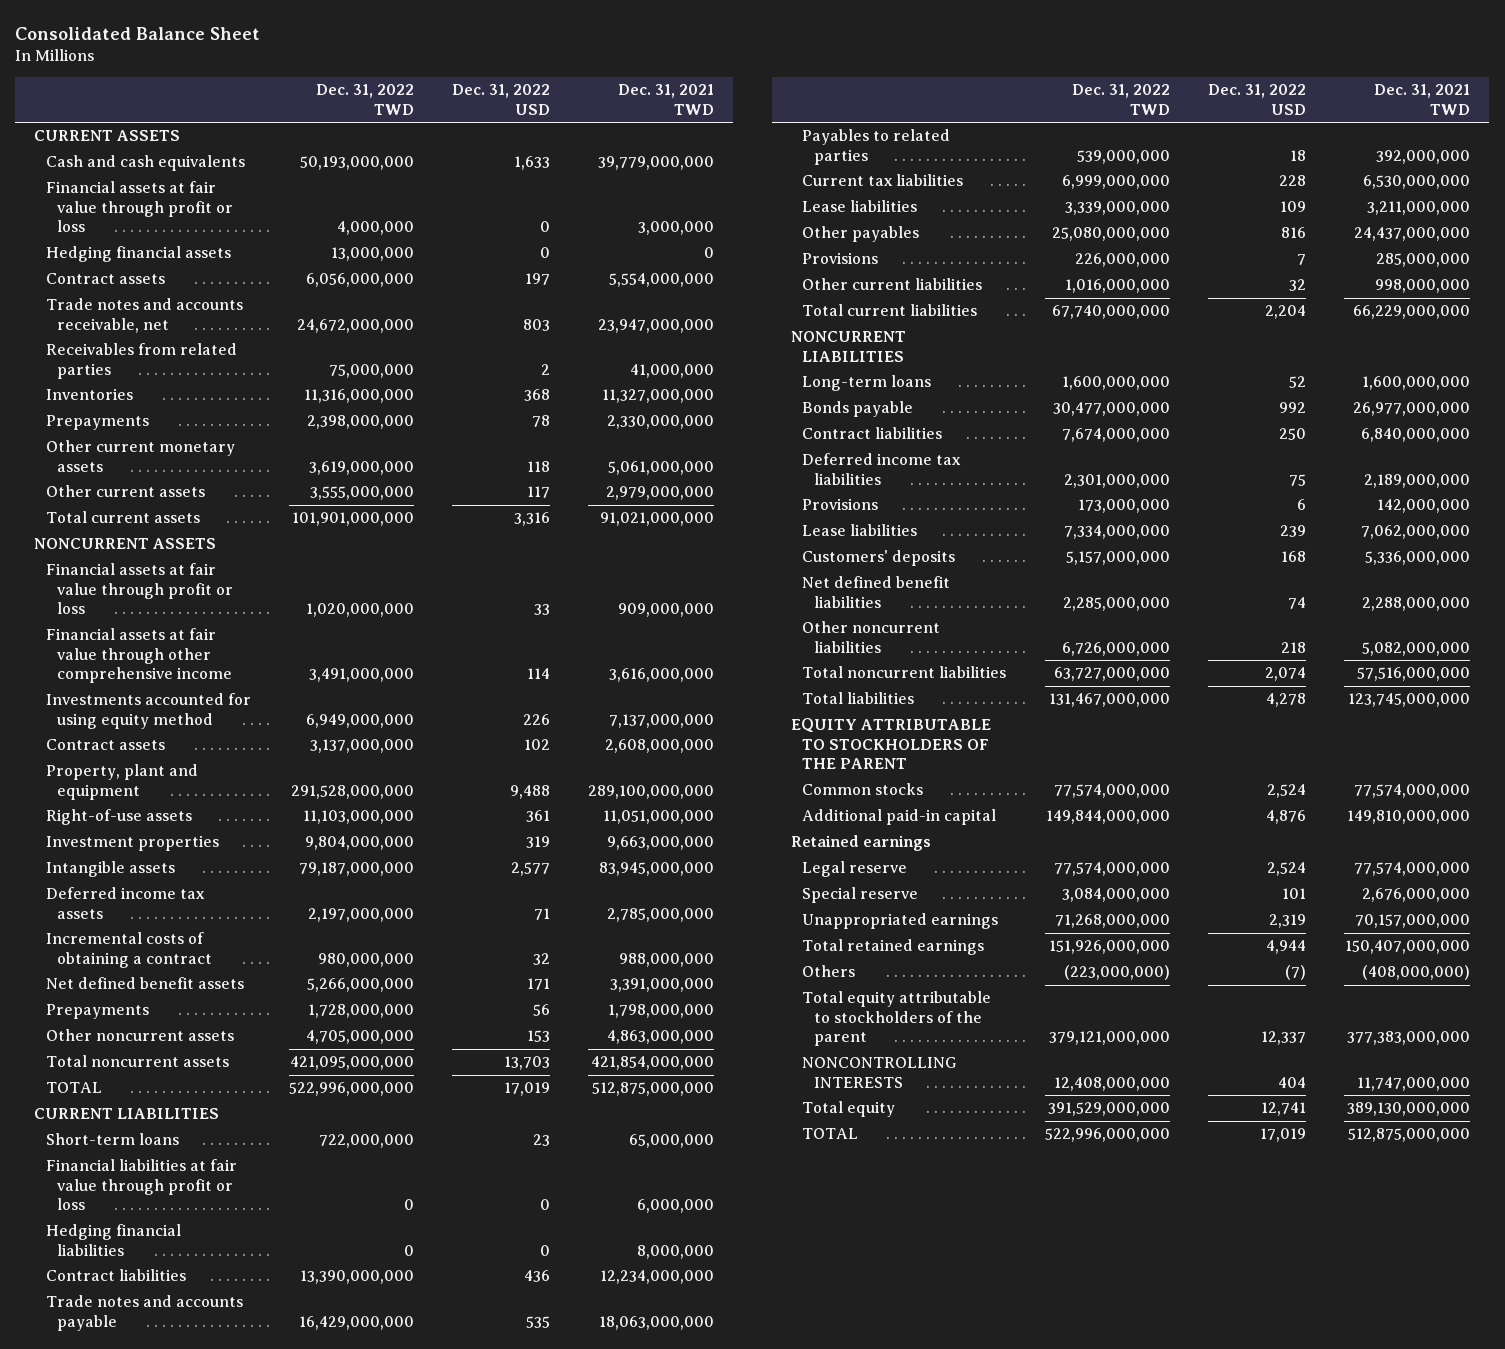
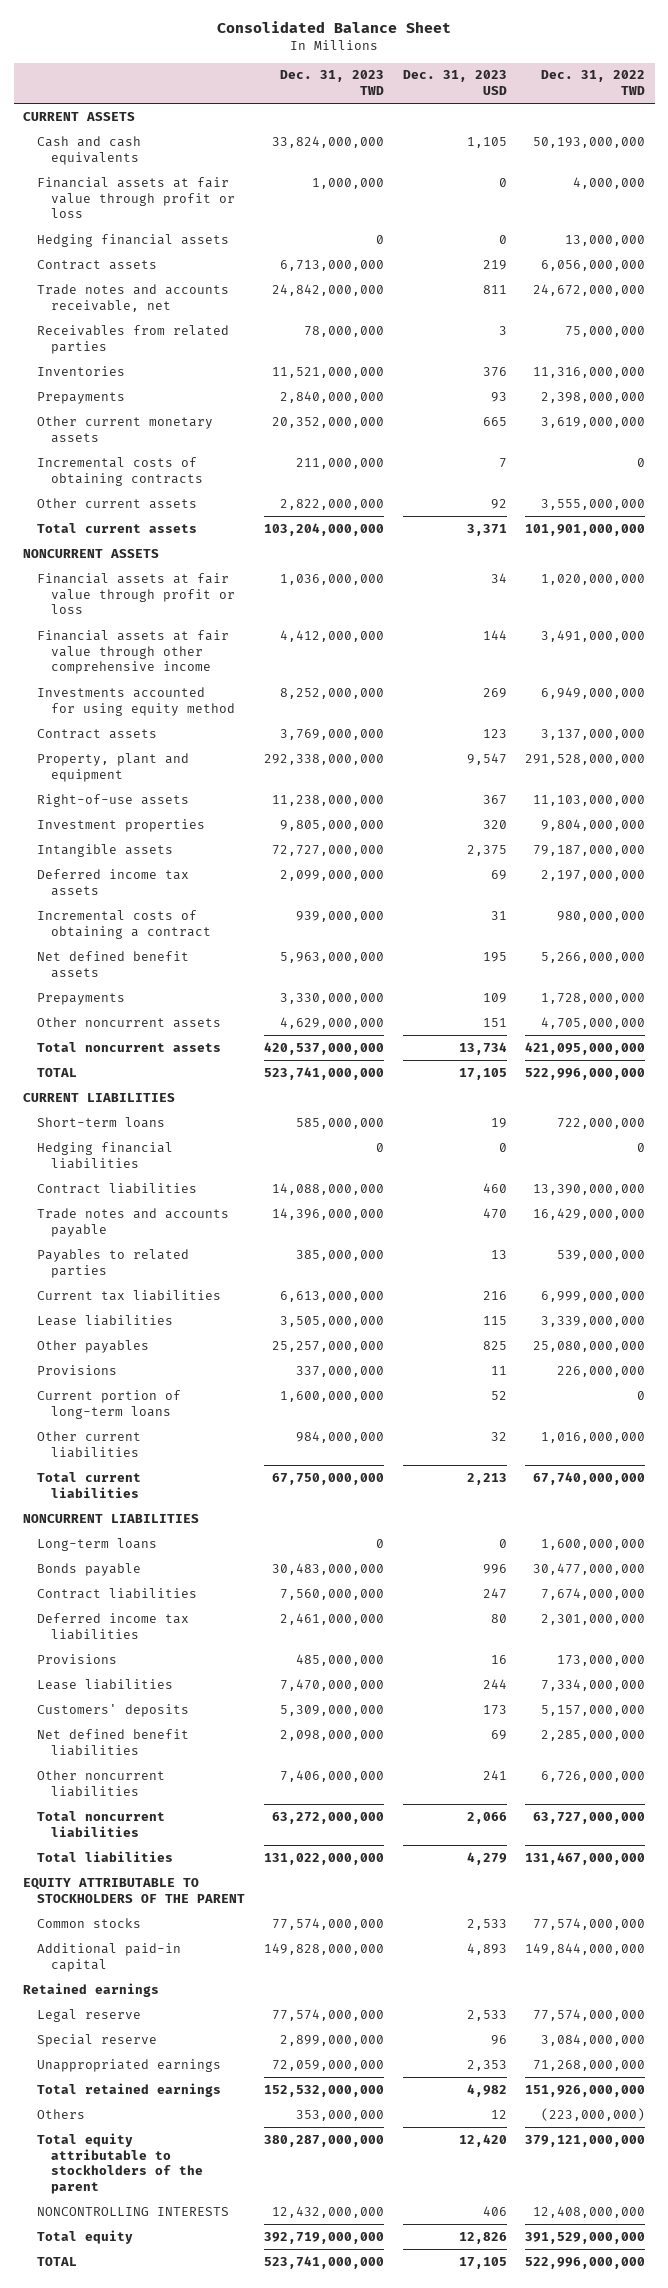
- | Dec. 31, 2022 TWD | Dec. 31, 2022 USD | Dec. 31, 2021 TWD
+ | Dec. 31, 2023 TWD | Dec. 31, 2023 USD | Dec. 31, 2022 TWD
+ Incremental costs of obtaining contracts | 211,000,000 | 7 | 0
- Financial liabilities at fair value through profit or loss | 0 | 0 | 6,000,000
+ Current portion of long-term loans | 1,600,000,000 | 52 | 0

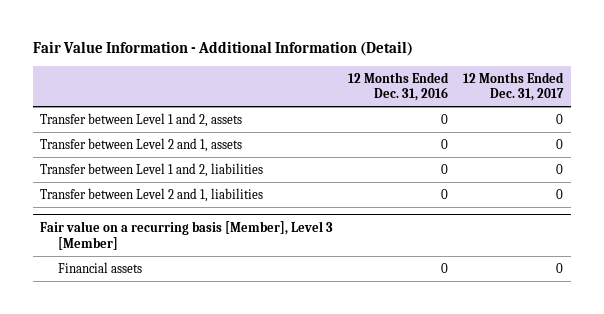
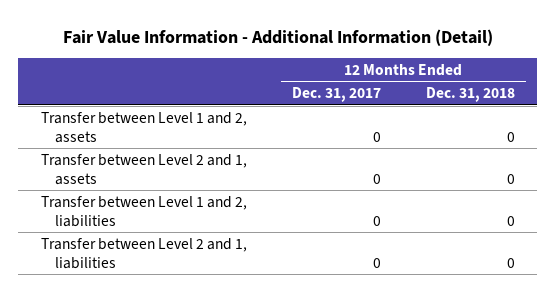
- | 12 Months Ended Dec. 31, 2016 | 12 Months Ended Dec. 31, 2017
+ | 12 Months Ended Dec. 31, 2017 | 12 Months Ended Dec. 31, 2018
- Fair value on a recurring basis [Member], Level 3 [Member]
- Financial assets | 0 | 0

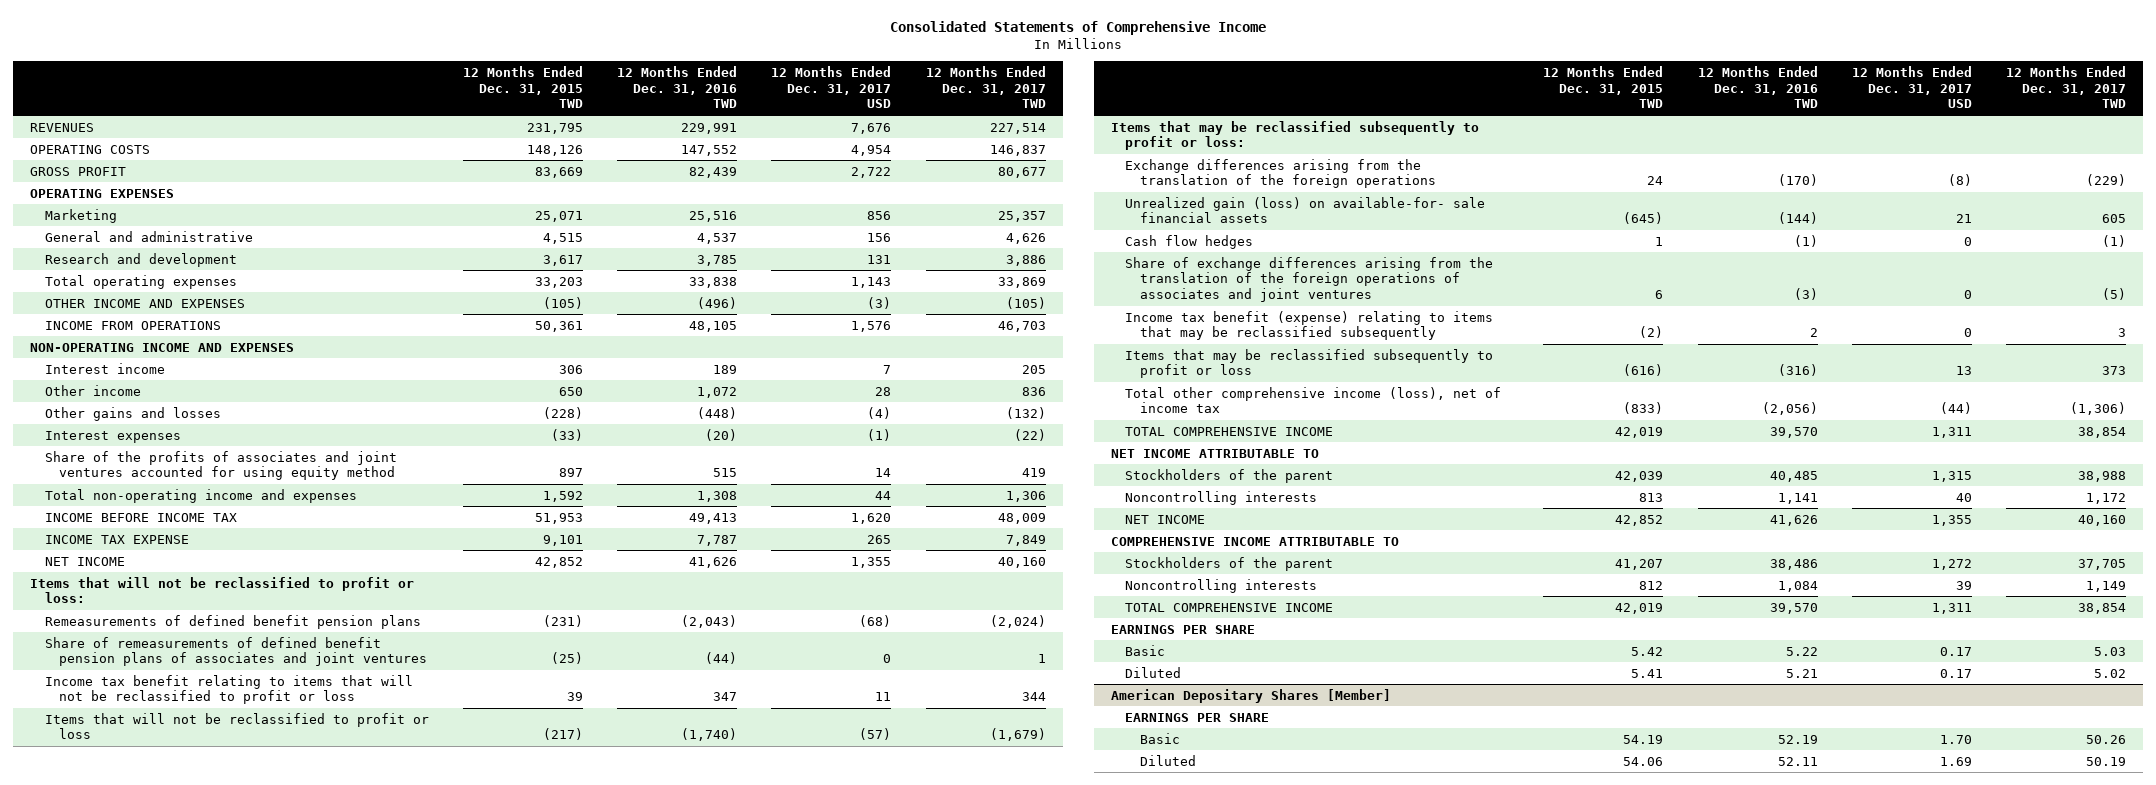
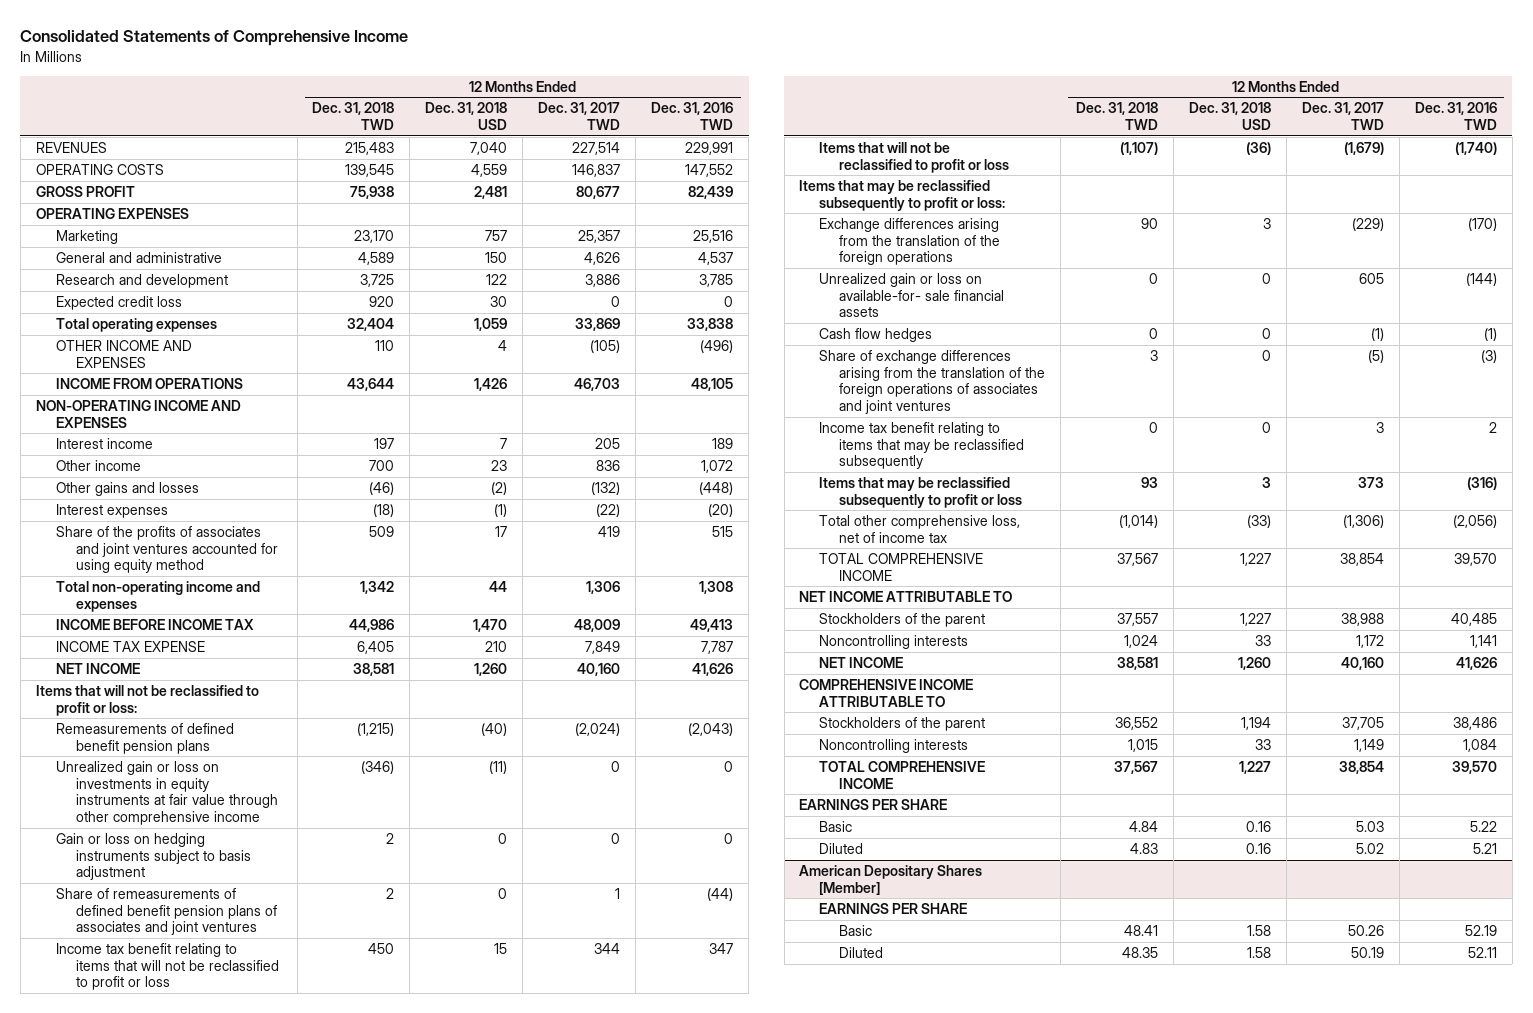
- | 12 Months Ended Dec. 31, 2015 TWD | 12 Months Ended Dec. 31, 2016 TWD | 12 Months Ended Dec. 31, 2017 USD | 12 Months Ended Dec. 31, 2017 TWD
+ | 12 Months Ended Dec. 31, 2018 TWD | 12 Months Ended Dec. 31, 2018 USD | 12 Months Ended Dec. 31, 2017 TWD | 12 Months Ended Dec. 31, 2016 TWD
+ Expected credit loss | 920 | 30 | 0 | 0
+ Unrealized gain or loss on investments in equity instruments at fair value through other comprehensive income | (346) | (11) | 0 | 0
+ Gain or loss on hedging instruments subject to basis adjustment | 2 | 0 | 0 | 0
- Unrealized gain (loss) on available-for- sale financial assets | (645) | (144) | 21 | 605
+ Unrealized gain or loss on available-for- sale financial assets | 0 | 0 | 605 | (144)
- Income tax benefit (expense) relating to items that may be reclassified subsequently | (2) | 2 | 0 | 3
+ Income tax benefit relating to items that may be reclassified subsequently | 0 | 0 | 3 | 2
- Total other comprehensive income (loss), net of income tax | (833) | (2,056) | (44) | (1,306)
+ Total other comprehensive loss, net of income tax | (1,014) | (33) | (1,306) | (2,056)

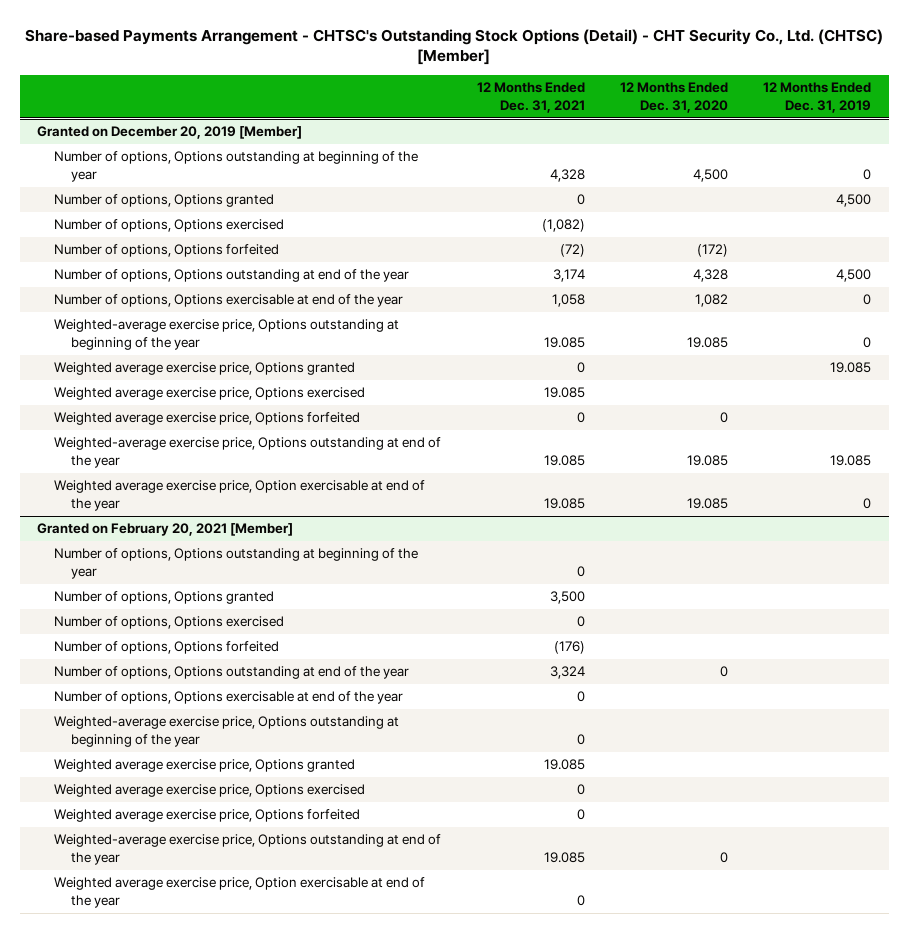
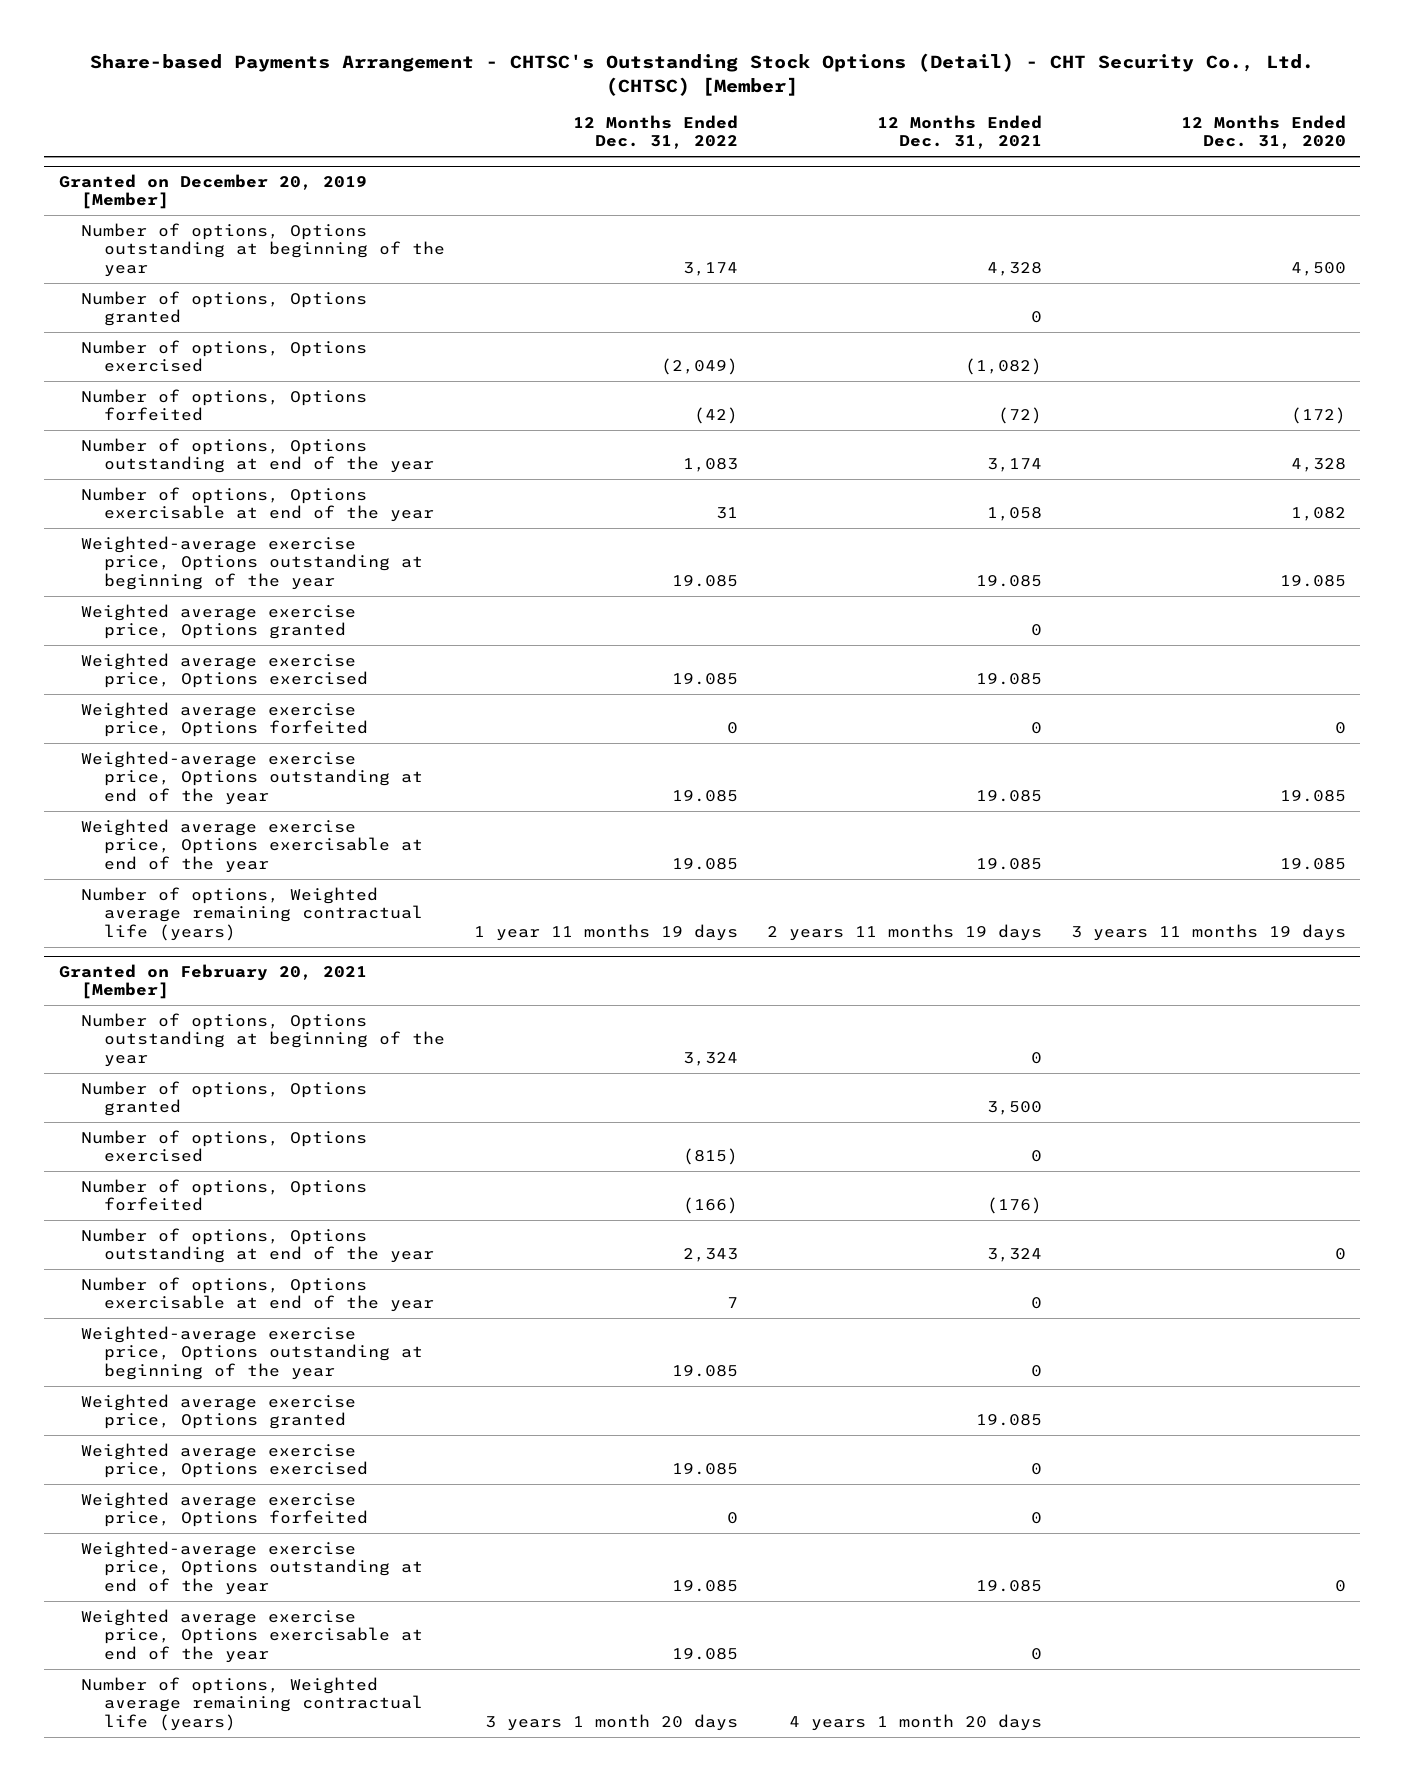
- | 12 Months Ended Dec. 31, 2021 | 12 Months Ended Dec. 31, 2020 | 12 Months Ended Dec. 31, 2019
+ | 12 Months Ended Dec. 31, 2022 | 12 Months Ended Dec. 31, 2021 | 12 Months Ended Dec. 31, 2020
@ Granted on December 20, 2019 [Member]
- Weighted average exercise price, Option exercisable at end of the year | 19.085 | 19.085 | 0
+ Weighted average exercise price, Options exercisable at end of the year | 19.085 | 19.085 | 19.085
+ Number of options, Weighted average remaining contractual life (years) | 1 year 11 months 19 days | 2 years 11 months 19 days | 3 years 11 months 19 days
@ Granted on February 20, 2021 [Member]
- Weighted average exercise price, Option exercisable at end of the year | 0 | |
+ Weighted average exercise price, Options exercisable at end of the year | 19.085 | 0 |
+ Number of options, Weighted average remaining contractual life (years) | 3 years 1 month 20 days | 4 years 1 month 20 days |

